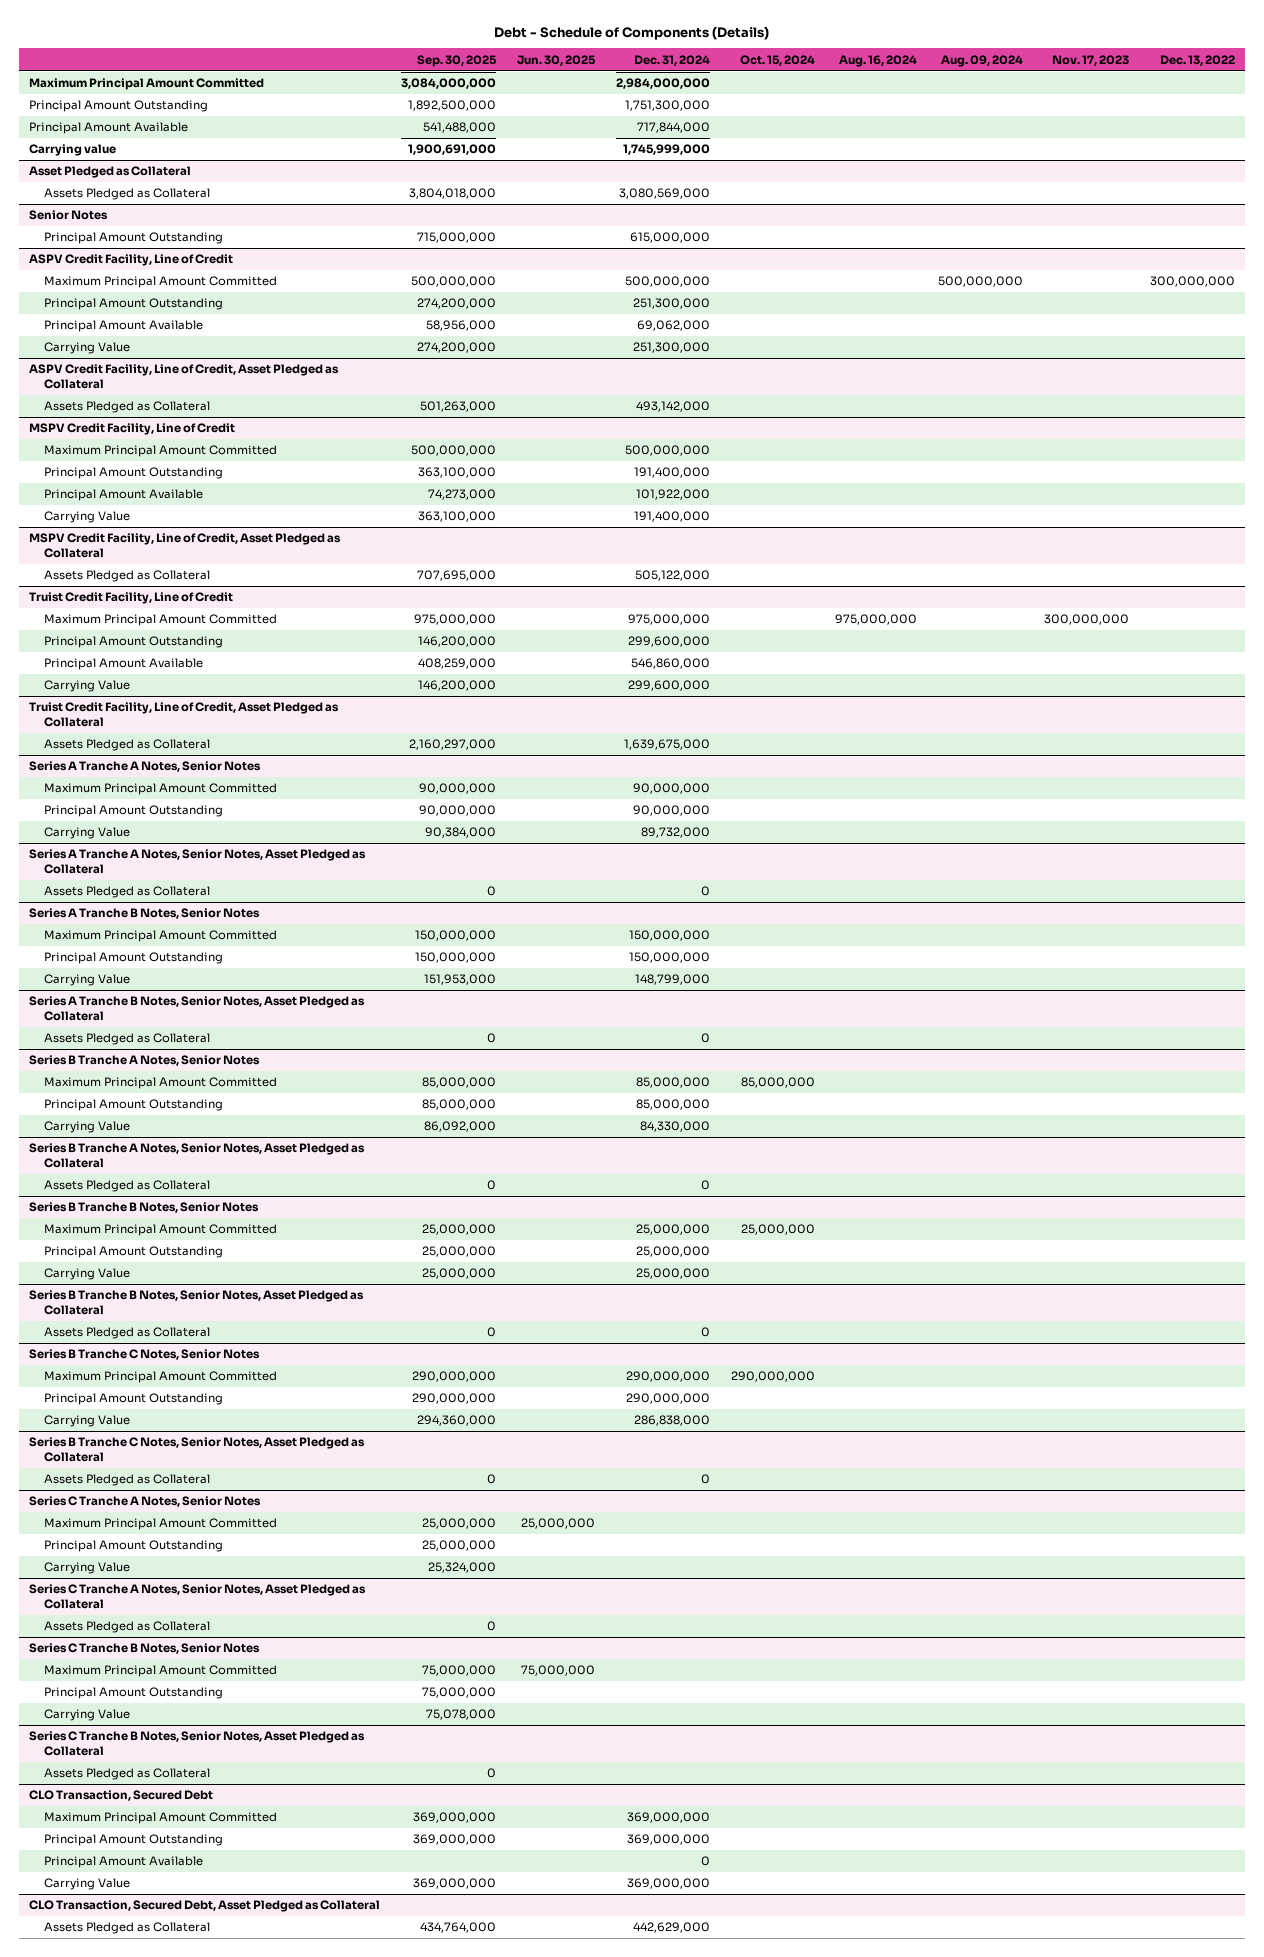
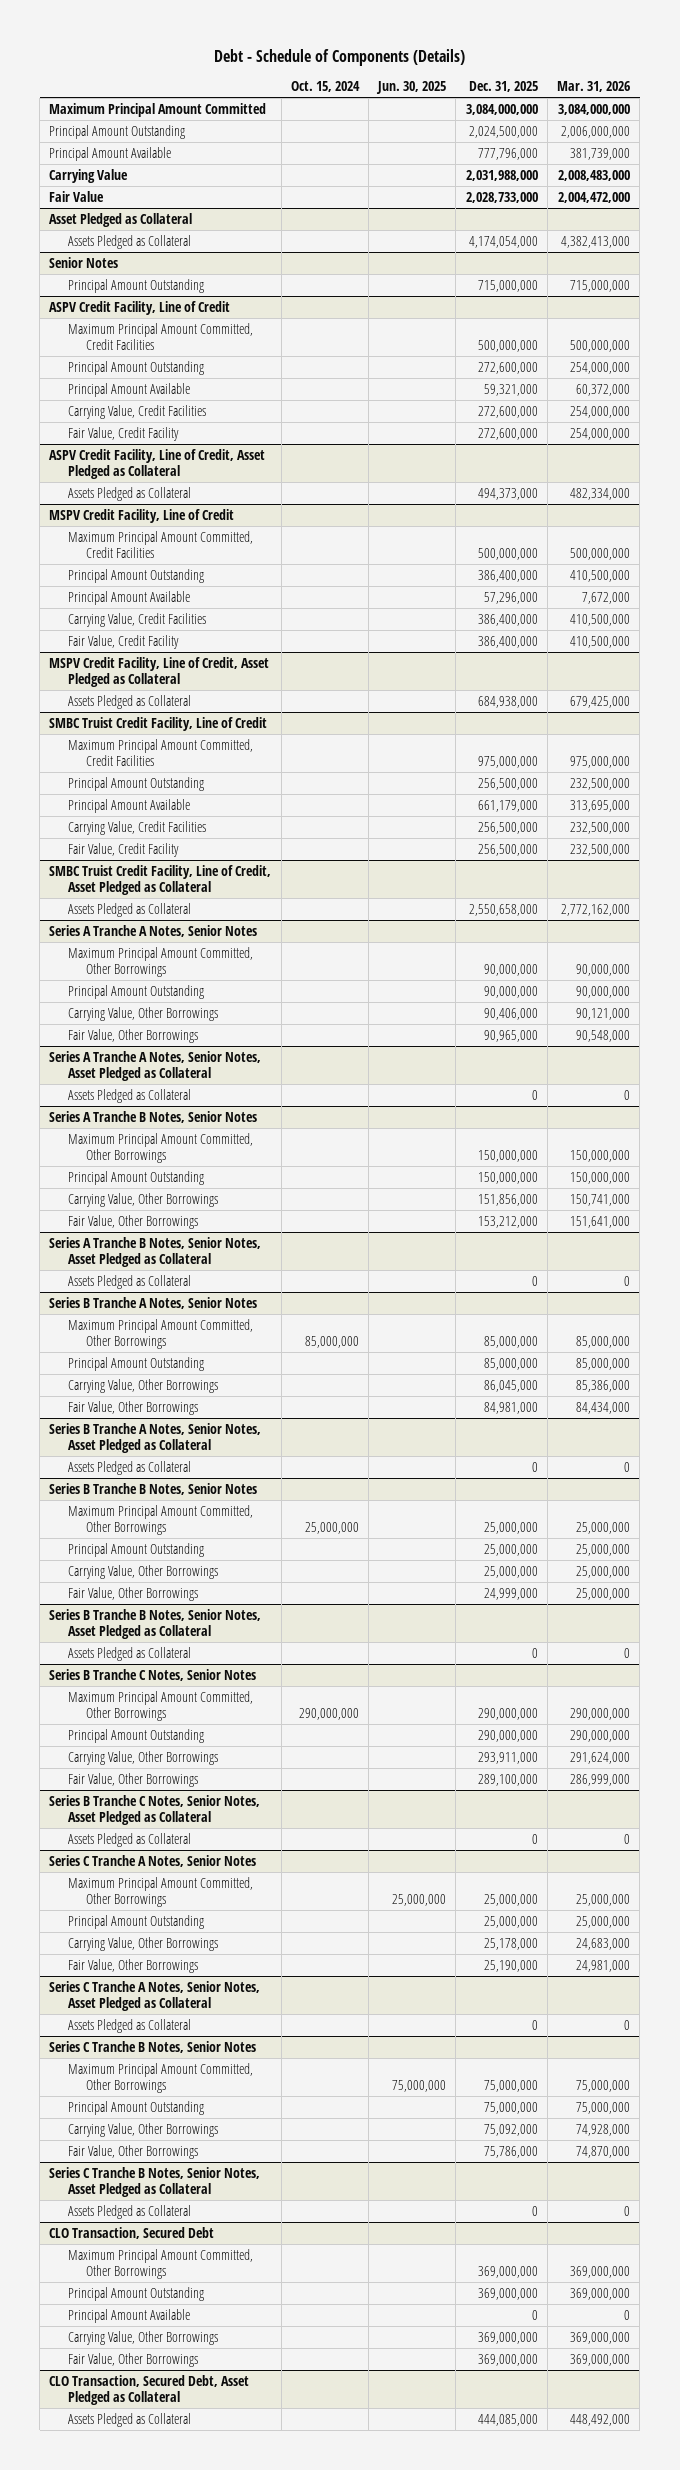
- | Sep. 30, 2025 | Jun. 30, 2025 | Dec. 31, 2024 | Oct. 15, 2024 | Aug. 16, 2024 | Aug. 09, 2024 | Nov. 17, 2023 | Dec. 13, 2022
+ | Oct. 15, 2024 | Jun. 30, 2025 | Dec. 31, 2025 | Mar. 31, 2026
- Carrying value | 1,900,691,000 | | 1,745,999,000 | | | | |
+ Carrying Value | | | 2,031,988,000 | 2,008,483,000
+ Fair Value | | | 2,028,733,000 | 2,004,472,000
@ ASPV Credit Facility, Line of Credit
- Maximum Principal Amount Committed | 500,000,000 | | 500,000,000 | | | 500,000,000 | | 300,000,000
+ Maximum Principal Amount Committed, Credit Facilities | | | 500,000,000 | 500,000,000
- Carrying Value | 274,200,000 | | 251,300,000 | | | | |
+ Carrying Value, Credit Facilities | | | 272,600,000 | 254,000,000
+ Fair Value, Credit Facility | | | 272,600,000 | 254,000,000
@ MSPV Credit Facility, Line of Credit
- Maximum Principal Amount Committed | 500,000,000 | | 500,000,000 | | | | |
+ Maximum Principal Amount Committed, Credit Facilities | | | 500,000,000 | 500,000,000
- Carrying Value | 363,100,000 | | 191,400,000 | | | | |
+ Carrying Value, Credit Facilities | | | 386,400,000 | 410,500,000
+ Fair Value, Credit Facility | | | 386,400,000 | 410,500,000
- Truist Credit Facility, Line of Credit
- Maximum Principal Amount Committed | 975,000,000 | | 975,000,000 | | 975,000,000 | | 300,000,000 |
+ SMBC Truist Credit Facility, Line of Credit
+ Maximum Principal Amount Committed, Credit Facilities | | | 975,000,000 | 975,000,000
- Carrying Value | 146,200,000 | | 299,600,000 | | | | |
- Truist Credit Facility, Line of Credit, Asset Pledged as Collateral
+ Carrying Value, Credit Facilities | | | 256,500,000 | 232,500,000
+ Fair Value, Credit Facility | | | 256,500,000 | 232,500,000
+ SMBC Truist Credit Facility, Line of Credit, Asset Pledged as Collateral
@ Series A Tranche A Notes, Senior Notes
- Maximum Principal Amount Committed | 90,000,000 | | 90,000,000 | | | | |
+ Maximum Principal Amount Committed, Other Borrowings | | | 90,000,000 | 90,000,000
- Carrying Value | 90,384,000 | | 89,732,000 | | | | |
+ Carrying Value, Other Borrowings | | | 90,406,000 | 90,121,000
+ Fair Value, Other Borrowings | | | 90,965,000 | 90,548,000
@ Series A Tranche B Notes, Senior Notes
- Maximum Principal Amount Committed | 150,000,000 | | 150,000,000 | | | | |
+ Maximum Principal Amount Committed, Other Borrowings | | | 150,000,000 | 150,000,000
- Carrying Value | 151,953,000 | | 148,799,000 | | | | |
+ Carrying Value, Other Borrowings | | | 151,856,000 | 150,741,000
+ Fair Value, Other Borrowings | | | 153,212,000 | 151,641,000
@ Series B Tranche A Notes, Senior Notes
- Maximum Principal Amount Committed | 85,000,000 | | 85,000,000 | 85,000,000 | | | |
+ Maximum Principal Amount Committed, Other Borrowings | 85,000,000 | | 85,000,000 | 85,000,000
- Carrying Value | 86,092,000 | | 84,330,000 | | | | |
+ Carrying Value, Other Borrowings | | | 86,045,000 | 85,386,000
+ Fair Value, Other Borrowings | | | 84,981,000 | 84,434,000
@ Series B Tranche B Notes, Senior Notes
- Maximum Principal Amount Committed | 25,000,000 | | 25,000,000 | 25,000,000 | | | |
+ Maximum Principal Amount Committed, Other Borrowings | 25,000,000 | | 25,000,000 | 25,000,000
- Carrying Value | 25,000,000 | | 25,000,000 | | | | |
+ Carrying Value, Other Borrowings | | | 25,000,000 | 25,000,000
+ Fair Value, Other Borrowings | | | 24,999,000 | 25,000,000
@ Series B Tranche C Notes, Senior Notes
- Maximum Principal Amount Committed | 290,000,000 | | 290,000,000 | 290,000,000 | | | |
+ Maximum Principal Amount Committed, Other Borrowings | 290,000,000 | | 290,000,000 | 290,000,000
- Carrying Value | 294,360,000 | | 286,838,000 | | | | |
+ Carrying Value, Other Borrowings | | | 293,911,000 | 291,624,000
+ Fair Value, Other Borrowings | | | 289,100,000 | 286,999,000
@ Series C Tranche A Notes, Senior Notes
- Maximum Principal Amount Committed | 25,000,000 | 25,000,000 | | | | | |
+ Maximum Principal Amount Committed, Other Borrowings | | 25,000,000 | 25,000,000 | 25,000,000
- Carrying Value | 25,324,000 | | | | | | |
+ Carrying Value, Other Borrowings | | | 25,178,000 | 24,683,000
+ Fair Value, Other Borrowings | | | 25,190,000 | 24,981,000
@ Series C Tranche B Notes, Senior Notes
- Maximum Principal Amount Committed | 75,000,000 | 75,000,000 | | | | | |
+ Maximum Principal Amount Committed, Other Borrowings | | 75,000,000 | 75,000,000 | 75,000,000
- Carrying Value | 75,078,000 | | | | | | |
+ Carrying Value, Other Borrowings | | | 75,092,000 | 74,928,000
+ Fair Value, Other Borrowings | | | 75,786,000 | 74,870,000
@ CLO Transaction, Secured Debt
- Maximum Principal Amount Committed | 369,000,000 | | 369,000,000 | | | | |
+ Maximum Principal Amount Committed, Other Borrowings | | | 369,000,000 | 369,000,000
- Carrying Value | 369,000,000 | | 369,000,000 | | | | |
+ Carrying Value, Other Borrowings | | | 369,000,000 | 369,000,000
+ Fair Value, Other Borrowings | | | 369,000,000 | 369,000,000

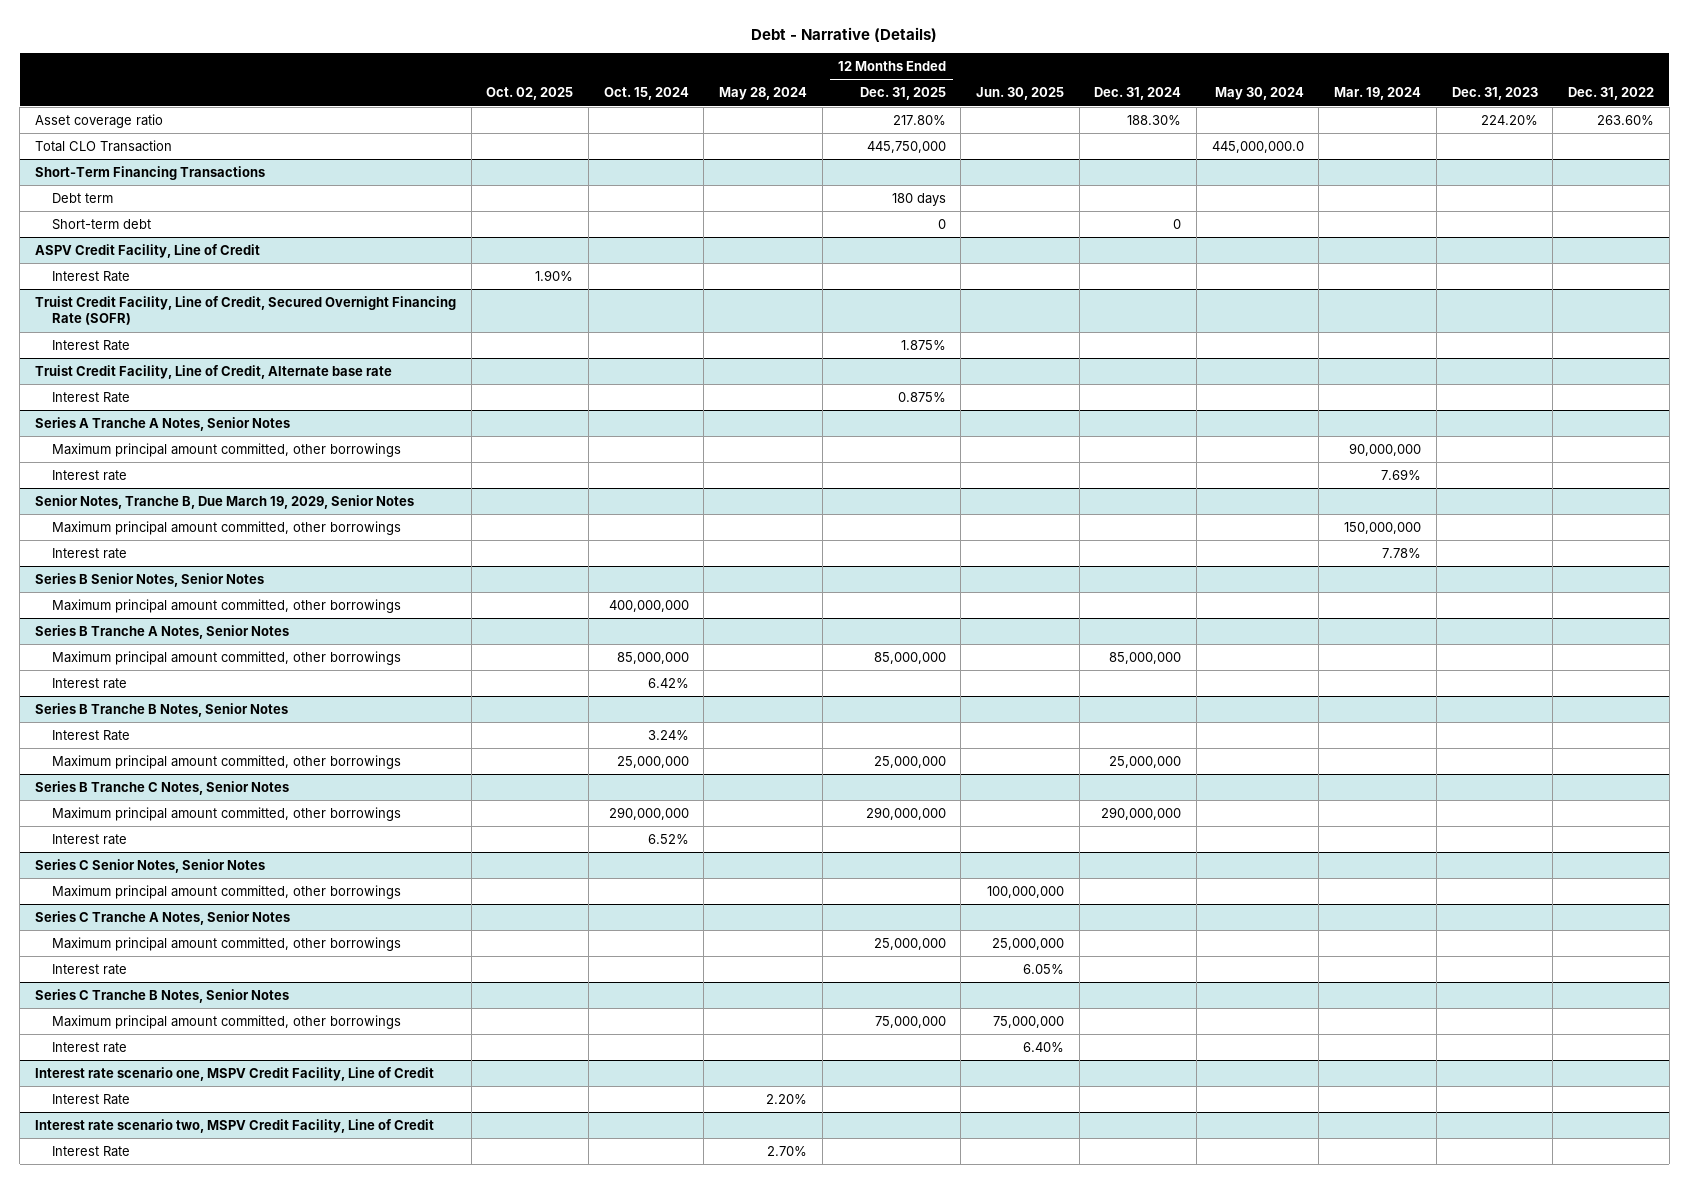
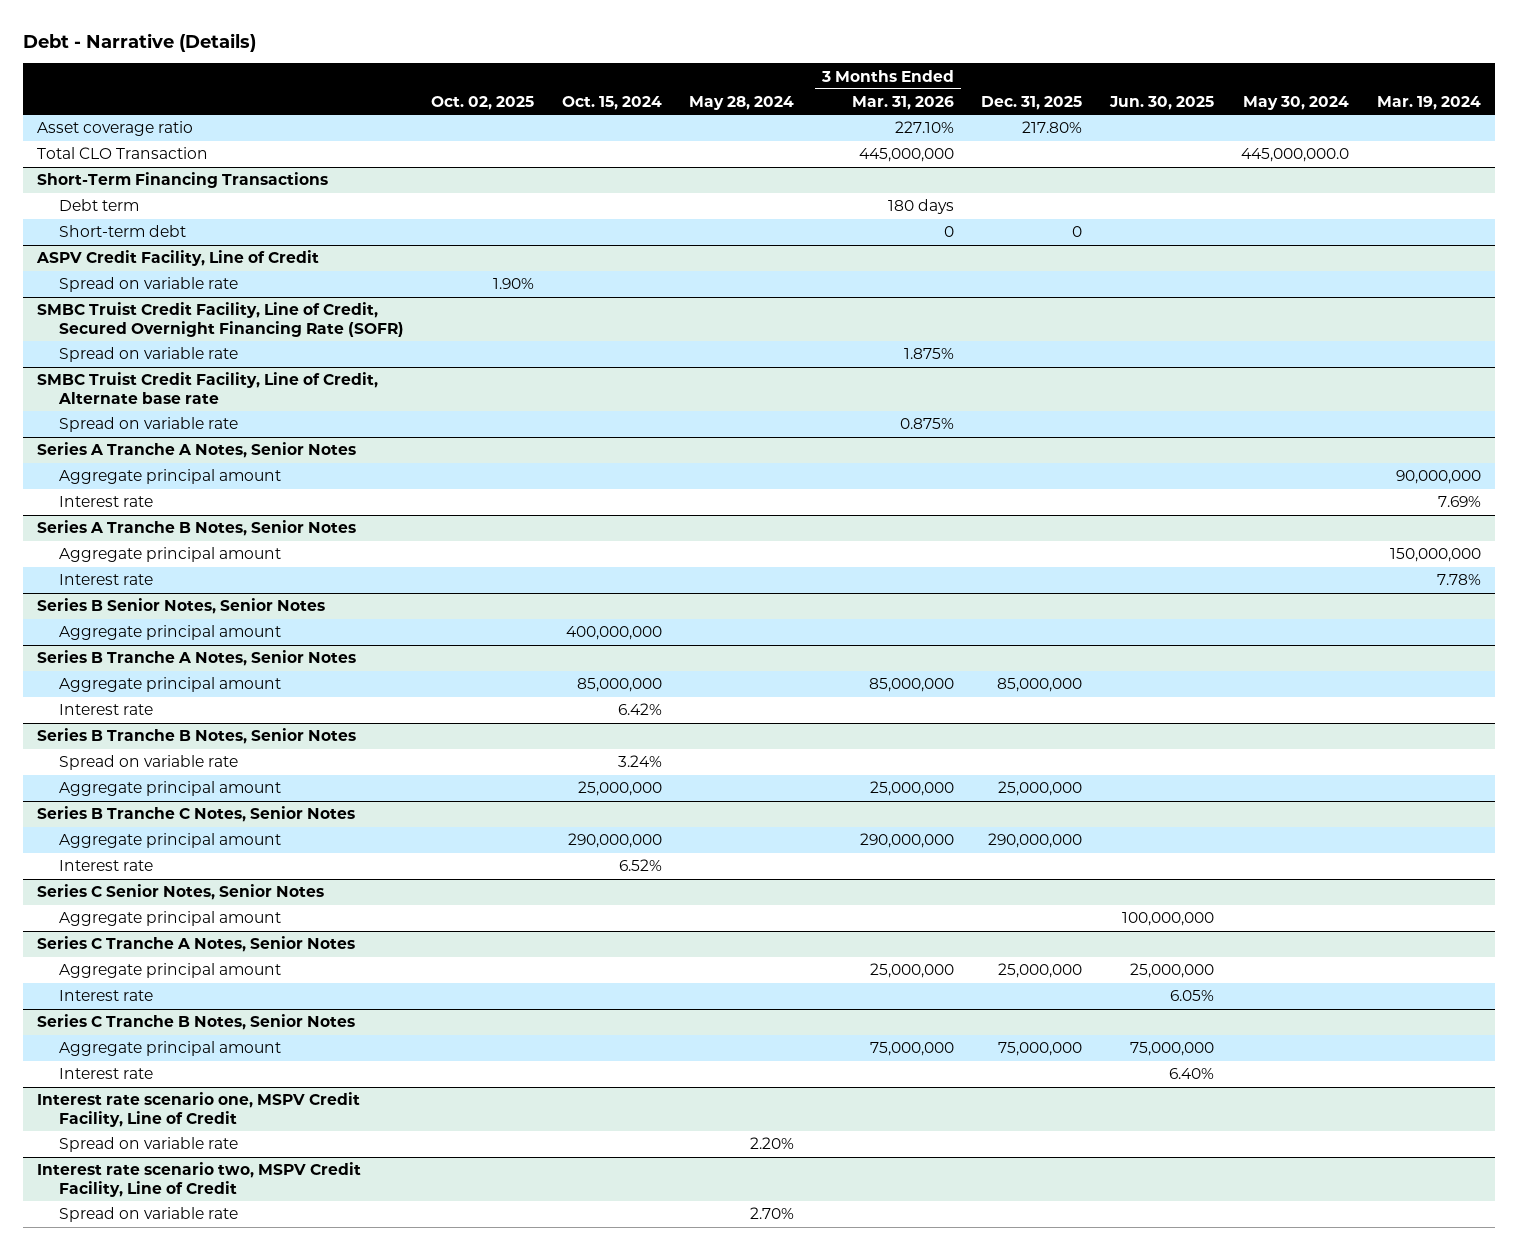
- | Oct. 02, 2025 | Oct. 15, 2024 | May 28, 2024 | 12 Months Ended Dec. 31, 2025 | Jun. 30, 2025 | Dec. 31, 2024 | May 30, 2024 | Mar. 19, 2024 | Dec. 31, 2023 | Dec. 31, 2022
+ | Oct. 02, 2025 | Oct. 15, 2024 | May 28, 2024 | 3 Months Ended Mar. 31, 2026 | Dec. 31, 2025 | Jun. 30, 2025 | May 30, 2024 | Mar. 19, 2024
@ ASPV Credit Facility, Line of Credit
- Interest Rate | 1.90% | | | | | | | | |
- Truist Credit Facility, Line of Credit, Secured Overnight Financing Rate (SOFR)
- Interest Rate | | | | 1.875% | | | | | |
- Truist Credit Facility, Line of Credit, Alternate base rate
- Interest Rate | | | | 0.875% | | | | | |
@ ASPV Credit Facility, Line of Credit
+ Spread on variable rate | 1.90% | | | | | | |
+ SMBC Truist Credit Facility, Line of Credit, Secured Overnight Financing Rate (SOFR)
+ Spread on variable rate | | | | 1.875% | | | |
+ SMBC Truist Credit Facility, Line of Credit, Alternate base rate
+ Spread on variable rate | | | | 0.875% | | | |
@ Series A Tranche A Notes, Senior Notes
- Maximum principal amount committed, other borrowings | | | | | | | | 90,000,000 | |
+ Aggregate principal amount | | | | | | | | 90,000,000
- Senior Notes, Tranche B, Due March 19, 2029, Senior Notes
- Maximum principal amount committed, other borrowings | | | | | | | | 150,000,000 | |
+ Series A Tranche B Notes, Senior Notes
+ Aggregate principal amount | | | | | | | | 150,000,000
@ Series B Senior Notes, Senior Notes
- Maximum principal amount committed, other borrowings | | 400,000,000 | | | | | | | |
+ Aggregate principal amount | | 400,000,000 | | | | | |
@ Series B Tranche A Notes, Senior Notes
- Maximum principal amount committed, other borrowings | | 85,000,000 | | 85,000,000 | | 85,000,000 | | | |
+ Aggregate principal amount | | 85,000,000 | | 85,000,000 | 85,000,000 | | |
@ Series B Tranche B Notes, Senior Notes
- Interest Rate | | 3.24% | | | | | | | |
- Maximum principal amount committed, other borrowings | | 25,000,000 | | 25,000,000 | | 25,000,000 | | | |
+ Spread on variable rate | | 3.24% | | | | | |
+ Aggregate principal amount | | 25,000,000 | | 25,000,000 | 25,000,000 | | |
@ Series B Tranche C Notes, Senior Notes
- Maximum principal amount committed, other borrowings | | 290,000,000 | | 290,000,000 | | 290,000,000 | | | |
+ Aggregate principal amount | | 290,000,000 | | 290,000,000 | 290,000,000 | | |
@ Series C Senior Notes, Senior Notes
- Maximum principal amount committed, other borrowings | | | | | 100,000,000 | | | | |
+ Aggregate principal amount | | | | | | 100,000,000 | |
@ Series C Tranche A Notes, Senior Notes
- Maximum principal amount committed, other borrowings | | | | 25,000,000 | 25,000,000 | | | | |
+ Aggregate principal amount | | | | 25,000,000 | 25,000,000 | 25,000,000 | |
@ Series C Tranche B Notes, Senior Notes
- Maximum principal amount committed, other borrowings | | | | 75,000,000 | 75,000,000 | | | | |
+ Aggregate principal amount | | | | 75,000,000 | 75,000,000 | 75,000,000 | |
@ Interest rate scenario one, MSPV Credit Facility, Line of Credit
- Interest Rate | | | 2.20% | | | | | | |
+ Spread on variable rate | | | 2.20% | | | | |
@ Interest rate scenario two, MSPV Credit Facility, Line of Credit
- Interest Rate | | | 2.70% | | | | | | |
+ Spread on variable rate | | | 2.70% | | | | |

